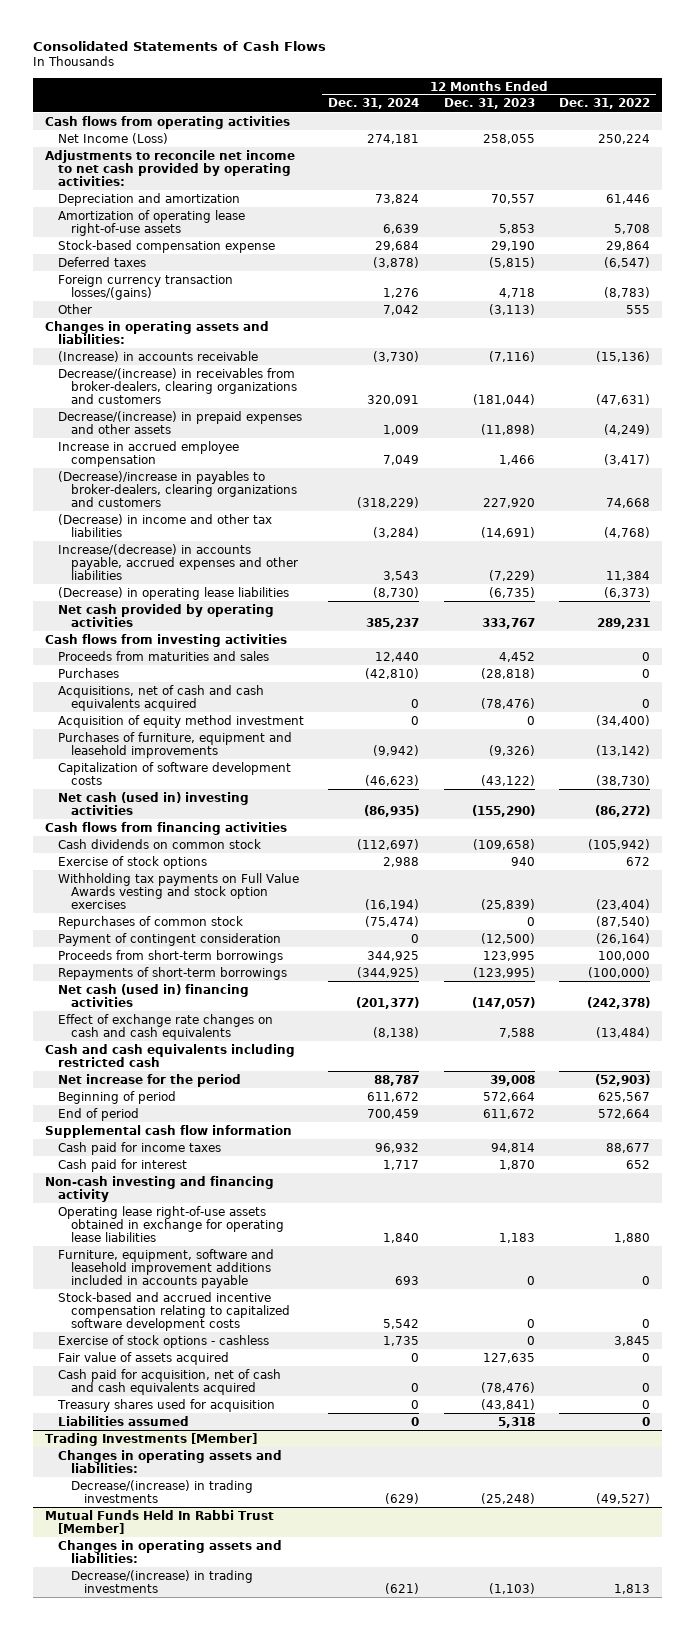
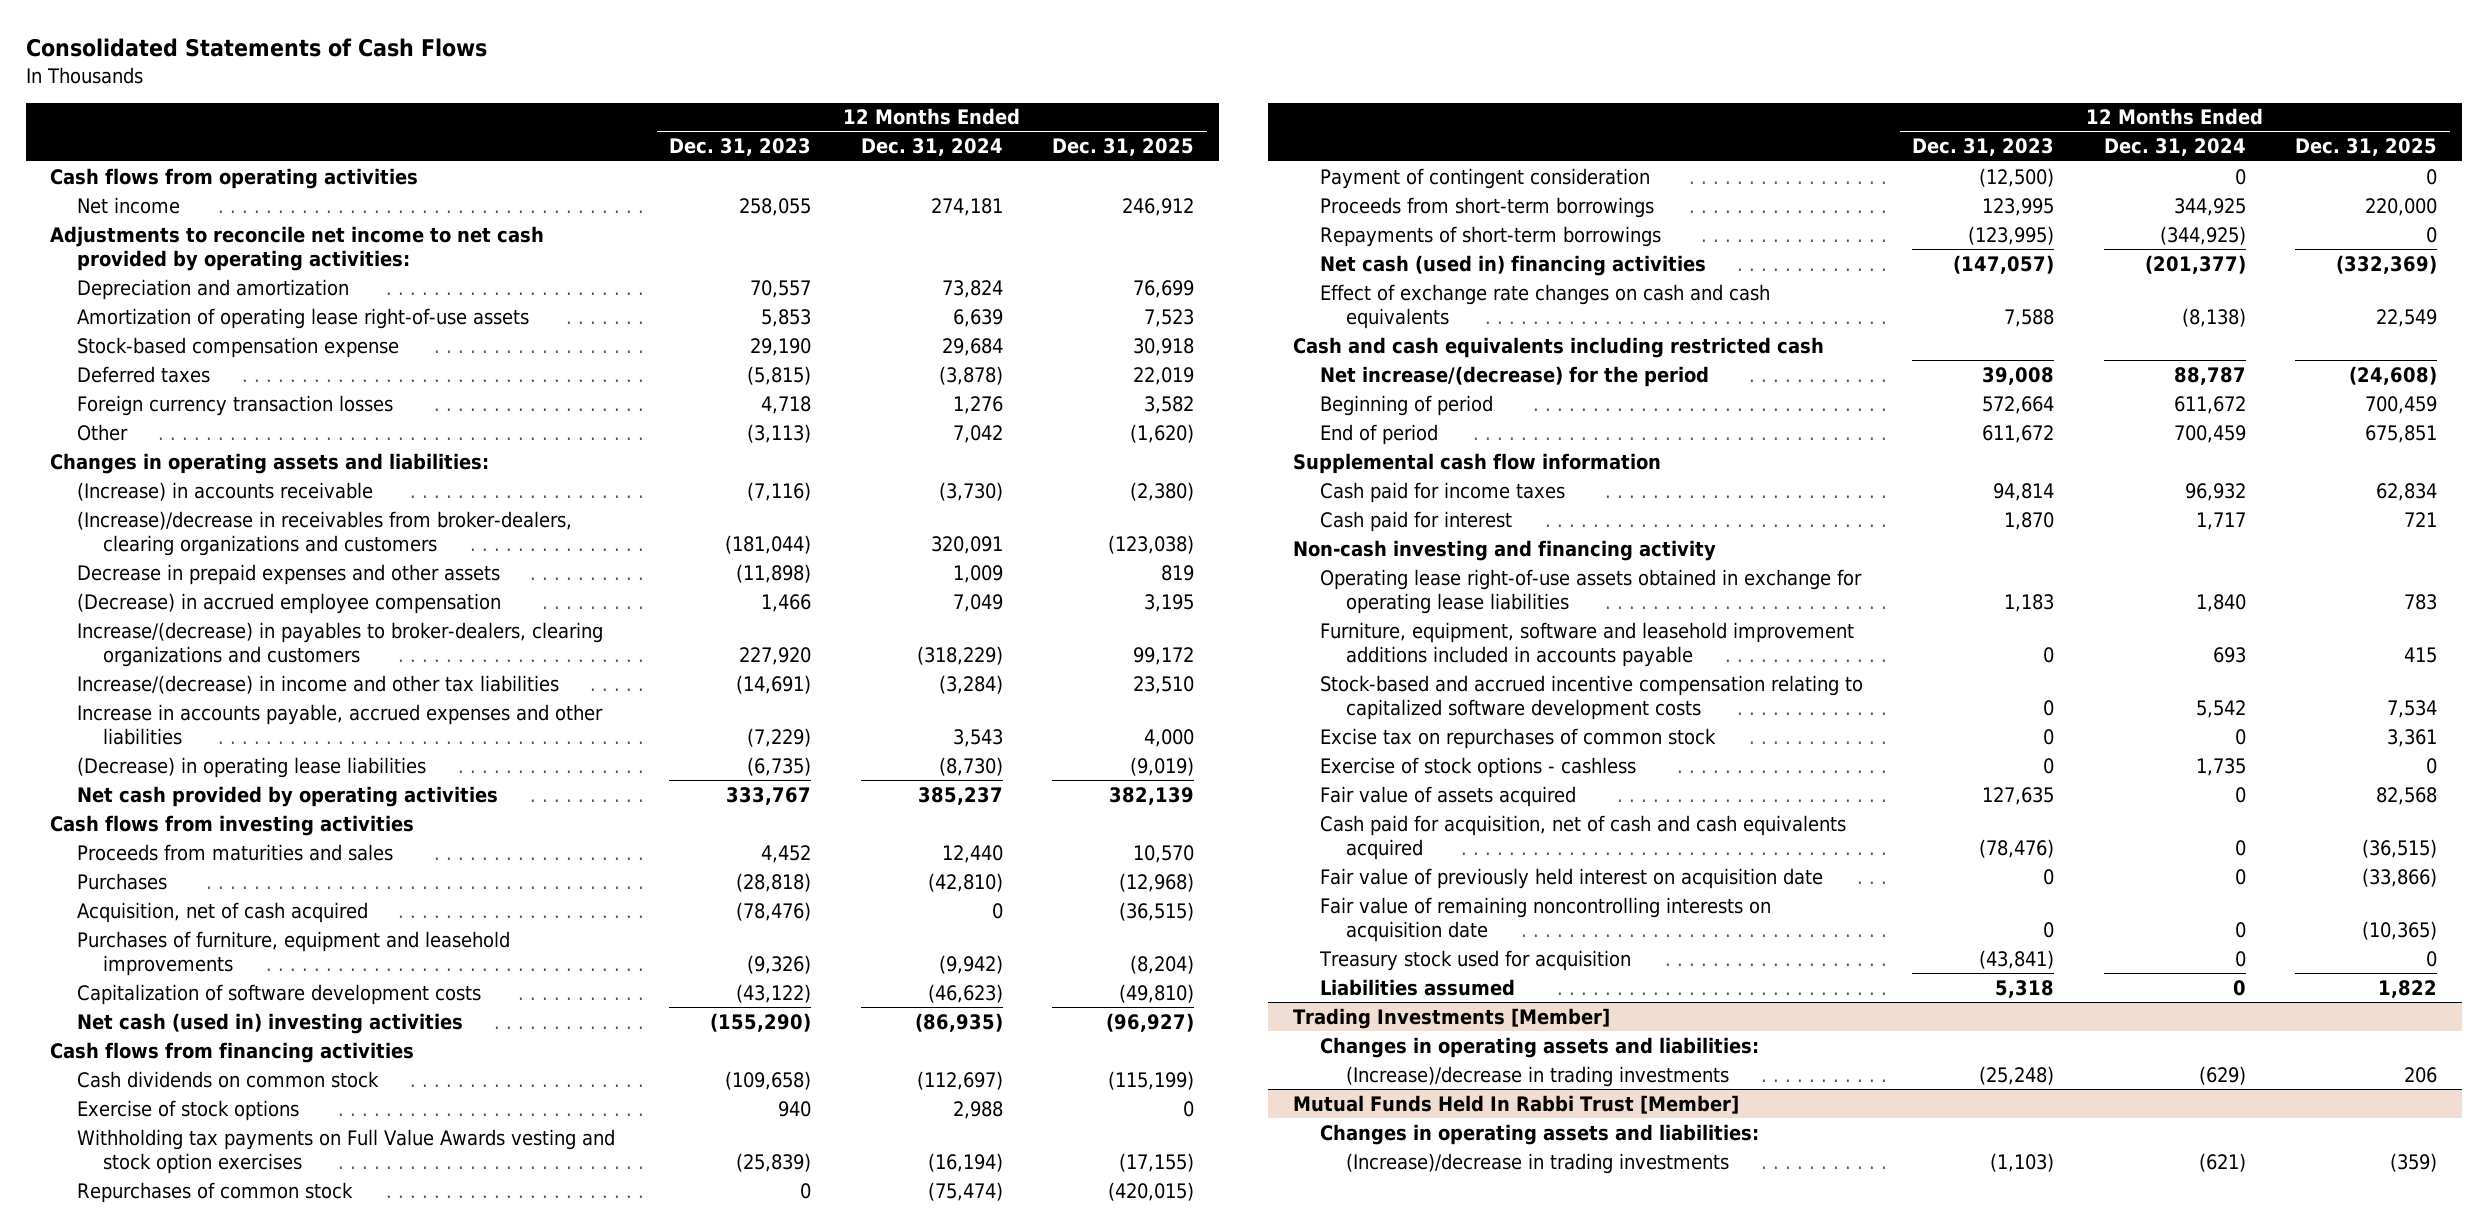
- | 12 Months Ended Dec. 31, 2024 | 12 Months Ended Dec. 31, 2023 | 12 Months Ended Dec. 31, 2022
+ | 12 Months Ended Dec. 31, 2023 | 12 Months Ended Dec. 31, 2024 | 12 Months Ended Dec. 31, 2025
- Net Income (Loss) | 274,181 | 258,055 | 250,224
+ Net income | 258,055 | 274,181 | 246,912
- Foreign currency transaction losses/(gains) | 1,276 | 4,718 | (8,783)
+ Foreign currency transaction losses | 4,718 | 1,276 | 3,582
- Decrease/(increase) in receivables from broker-dealers, clearing organizations and customers | 320,091 | (181,044) | (47,631)
- Decrease/(increase) in prepaid expenses and other assets | 1,009 | (11,898) | (4,249)
- Increase in accrued employee compensation | 7,049 | 1,466 | (3,417)
- (Decrease)/increase in payables to broker-dealers, clearing organizations and customers | (318,229) | 227,920 | 74,668
- (Decrease) in income and other tax liabilities | (3,284) | (14,691) | (4,768)
- Increase/(decrease) in accounts payable, accrued expenses and other liabilities | 3,543 | (7,229) | 11,384
+ (Increase)/decrease in receivables from broker-dealers, clearing organizations and customers | (181,044) | 320,091 | (123,038)
+ Decrease in prepaid expenses and other assets | (11,898) | 1,009 | 819
+ (Decrease) in accrued employee compensation | 1,466 | 7,049 | 3,195
+ Increase/(decrease) in payables to broker-dealers, clearing organizations and customers | 227,920 | (318,229) | 99,172
+ Increase/(decrease) in income and other tax liabilities | (14,691) | (3,284) | 23,510
+ Increase in accounts payable, accrued expenses and other liabilities | (7,229) | 3,543 | 4,000
- Acquisitions, net of cash and cash equivalents acquired | 0 | (78,476) | 0
- Acquisition of equity method investment | 0 | 0 | (34,400)
+ Acquisition, net of cash acquired | (78,476) | 0 | (36,515)
- Net increase for the period | 88,787 | 39,008 | (52,903)
+ Net increase/(decrease) for the period | 39,008 | 88,787 | (24,608)
+ Excise tax on repurchases of common stock | 0 | 0 | 3,361
- Treasury shares used for acquisition | 0 | (43,841) | 0
+ Fair value of previously held interest on acquisition date | 0 | 0 | (33,866)
+ Fair value of remaining noncontrolling interests on acquisition date | 0 | 0 | (10,365)
+ Treasury stock used for acquisition | (43,841) | 0 | 0
@ Trading Investments [Member]
- Decrease/(increase) in trading investments | (629) | (25,248) | (49,527)
+ (Increase)/decrease in trading investments | (25,248) | (629) | 206
@ Mutual Funds Held In Rabbi Trust [Member]
- Decrease/(increase) in trading investments | (621) | (1,103) | 1,813
+ (Increase)/decrease in trading investments | (1,103) | (621) | (359)

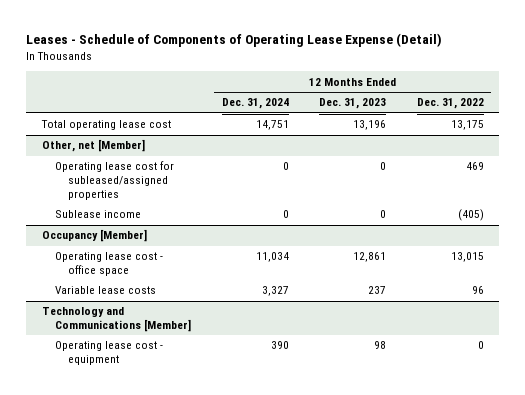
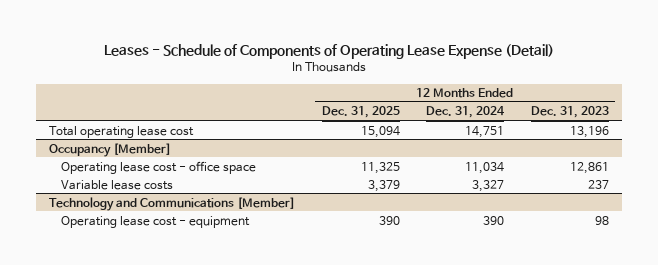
- | 12 Months Ended Dec. 31, 2024 | 12 Months Ended Dec. 31, 2023 | 12 Months Ended Dec. 31, 2022
+ | 12 Months Ended Dec. 31, 2025 | 12 Months Ended Dec. 31, 2024 | 12 Months Ended Dec. 31, 2023
- Other, net [Member]
- Operating lease cost for subleased/assigned properties | 0 | 0 | 469
- Sublease income | 0 | 0 | (405)

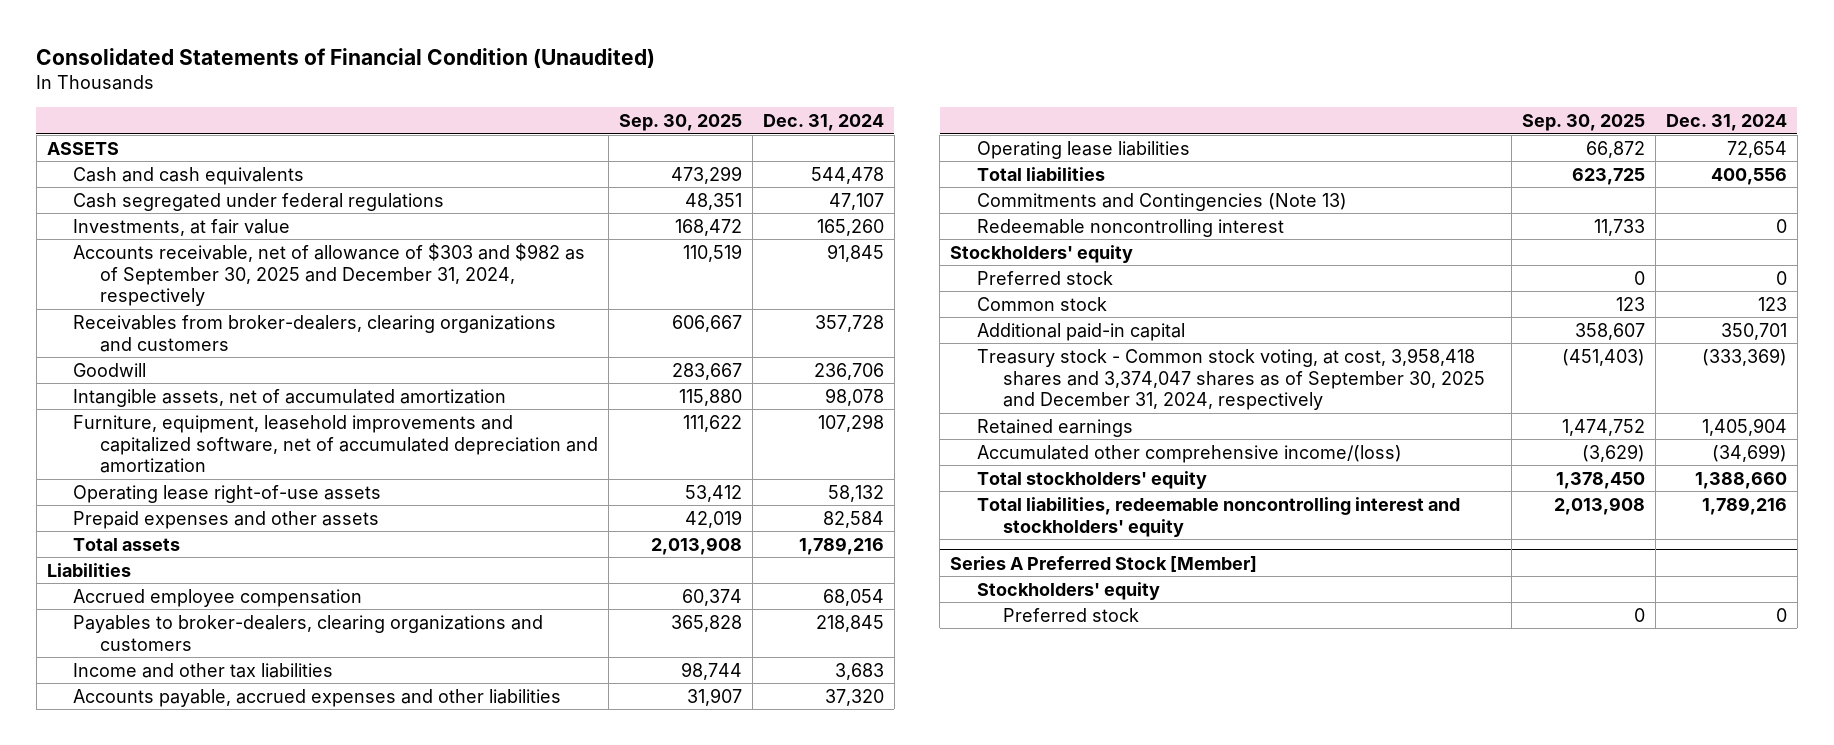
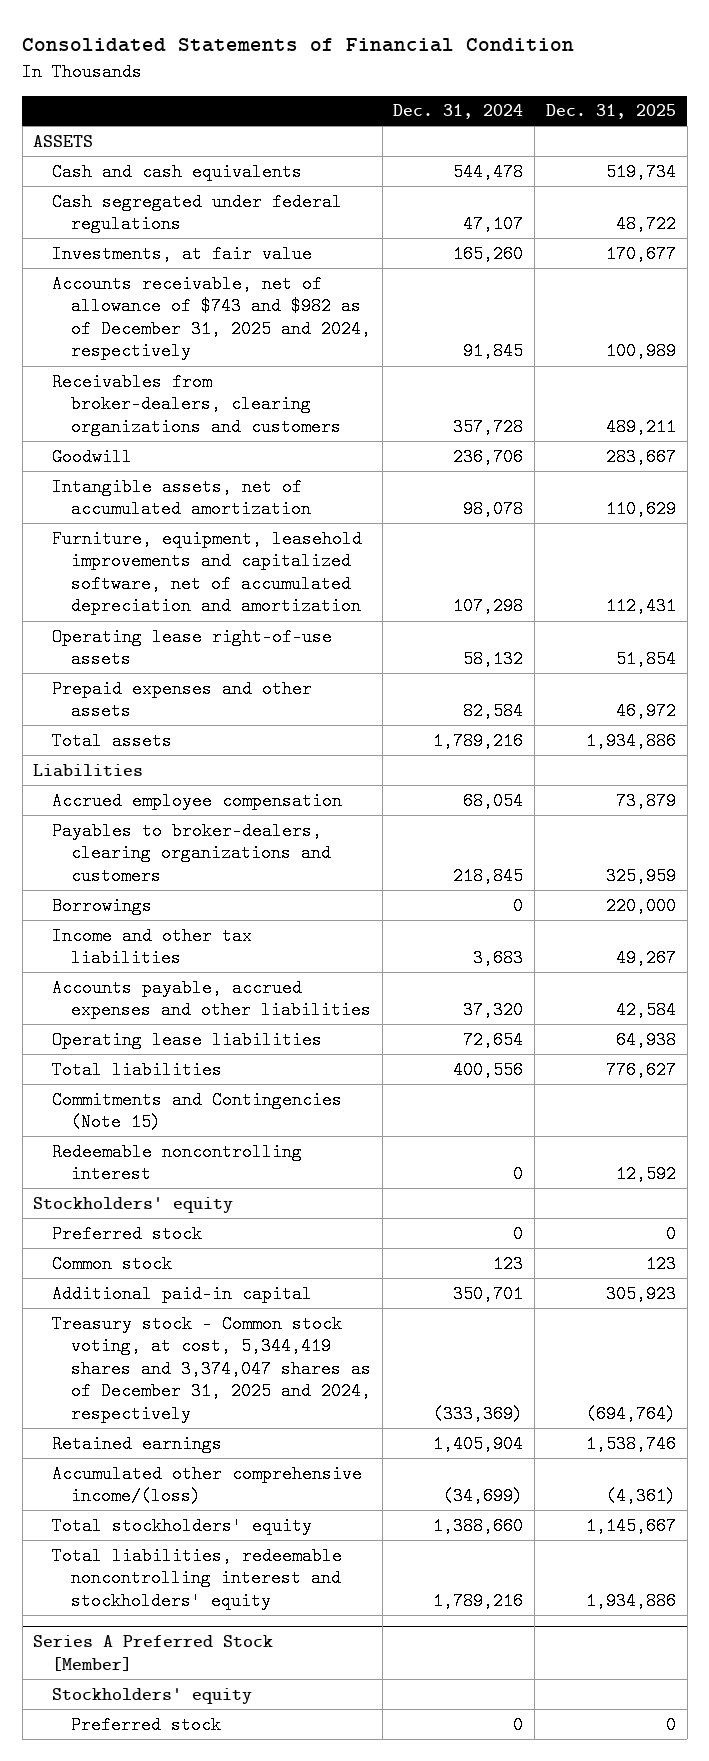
- Consolidated Statements of Financial Condition (Unaudited)
+ Consolidated Statements of Financial Condition
- | Sep. 30, 2025 | Dec. 31, 2024
+ | Dec. 31, 2024 | Dec. 31, 2025
- Accounts receivable, net of allowance of $303 and $982 as of September 30, 2025 and December 31, 2024, respectively | 110,519 | 91,845
+ Accounts receivable, net of allowance of $743 and $982 as of December 31, 2025 and 2024, respectively | 91,845 | 100,989
+ Borrowings | 0 | 220,000
- Commitments and Contingencies (Note 13)
+ Commitments and Contingencies (Note 15)
- Treasury stock - Common stock voting, at cost, 3,958,418 shares and 3,374,047 shares as of September 30, 2025 and December 31, 2024, respectively | (451,403) | (333,369)
+ Treasury stock - Common stock voting, at cost, 5,344,419 shares and 3,374,047 shares as of December 31, 2025 and 2024, respectively | (333,369) | (694,764)

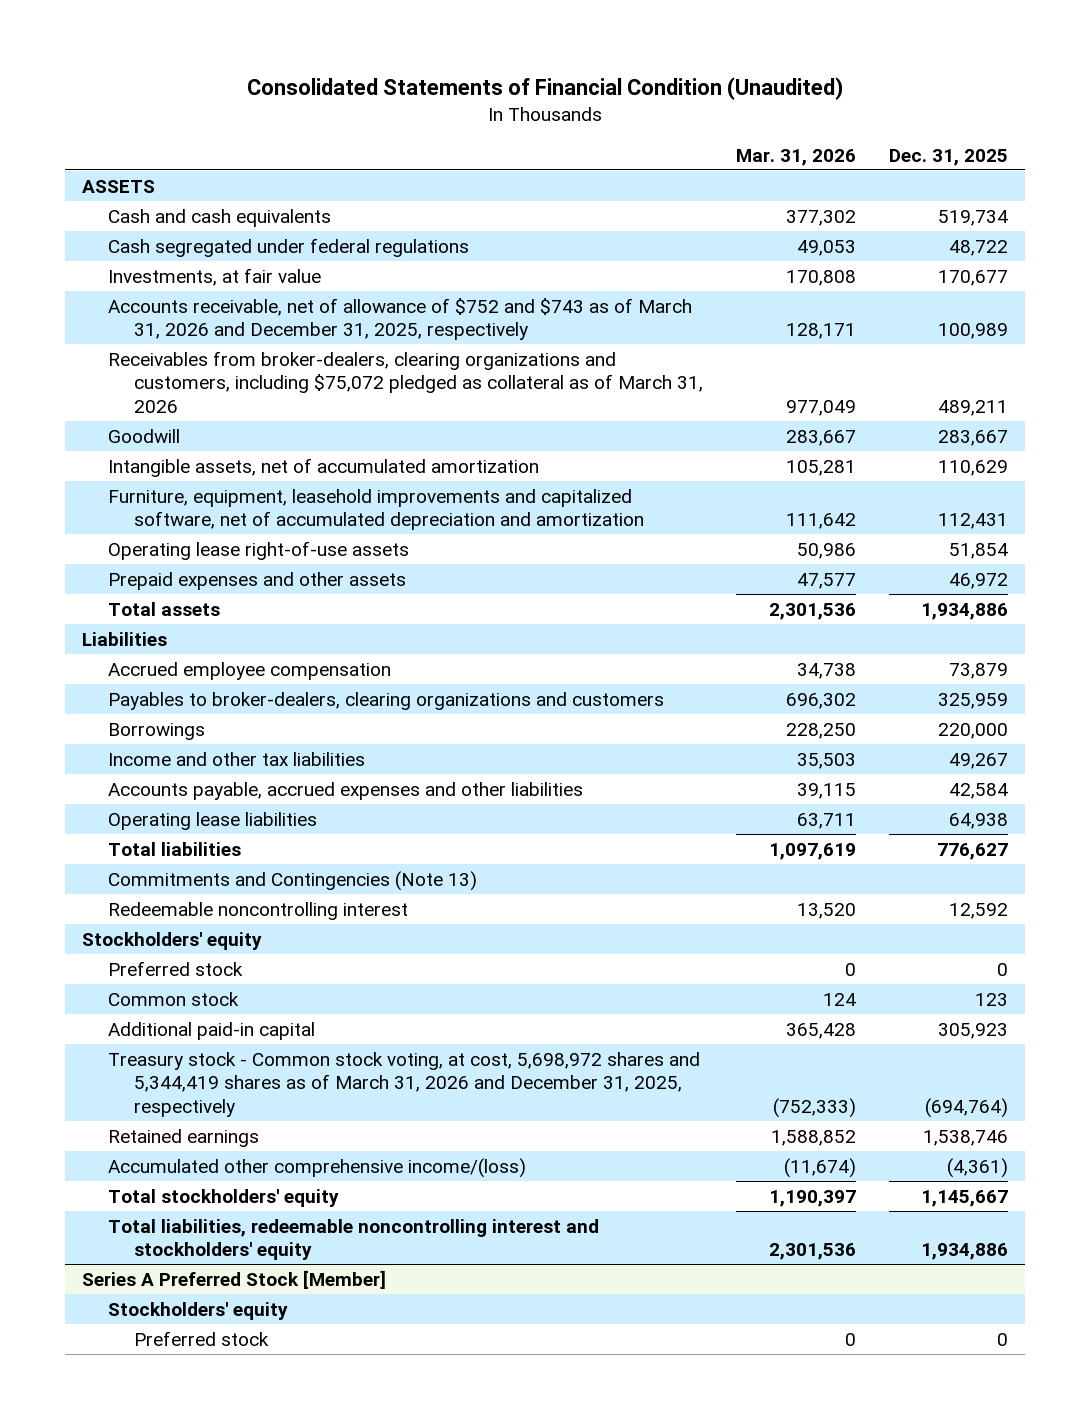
- Consolidated Statements of Financial Condition
+ Consolidated Statements of Financial Condition (Unaudited)
- | Dec. 31, 2024 | Dec. 31, 2025
+ | Mar. 31, 2026 | Dec. 31, 2025
- Accounts receivable, net of allowance of $743 and $982 as of December 31, 2025 and 2024, respectively | 91,845 | 100,989
- Receivables from broker-dealers, clearing organizations and customers | 357,728 | 489,211
+ Accounts receivable, net of allowance of $752 and $743 as of March 31, 2026 and December 31, 2025, respectively | 128,171 | 100,989
+ Receivables from broker-dealers, clearing organizations and customers, including $75,072 pledged as collateral as of March 31, 2026 | 977,049 | 489,211
- Commitments and Contingencies (Note 15)
+ Commitments and Contingencies (Note 13)
- Treasury stock - Common stock voting, at cost, 5,344,419 shares and 3,374,047 shares as of December 31, 2025 and 2024, respectively | (333,369) | (694,764)
+ Treasury stock - Common stock voting, at cost, 5,698,972 shares and 5,344,419 shares as of March 31, 2026 and December 31, 2025, respectively | (752,333) | (694,764)

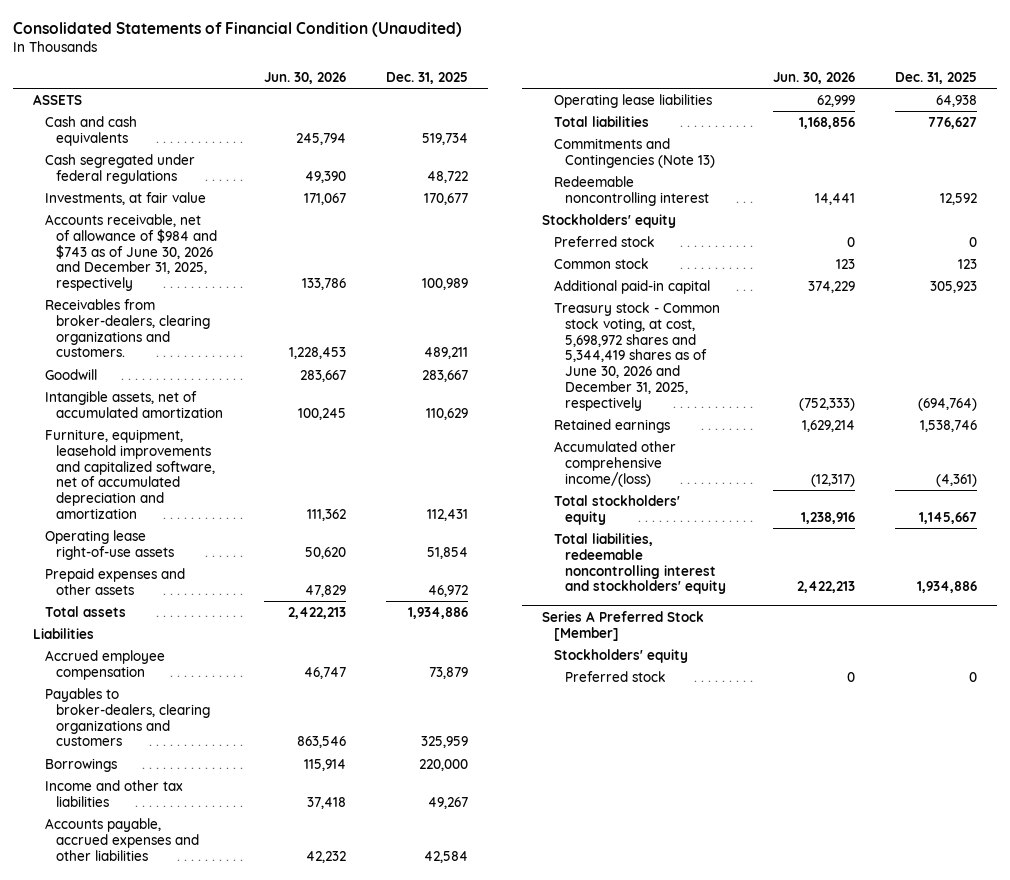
- | Mar. 31, 2026 | Dec. 31, 2025
+ | Jun. 30, 2026 | Dec. 31, 2025
- Accounts receivable, net of allowance of $752 and $743 as of March 31, 2026 and December 31, 2025, respectively | 128,171 | 100,989
- Receivables from broker-dealers, clearing organizations and customers, including $75,072 pledged as collateral as of March 31, 2026 | 977,049 | 489,211
+ Accounts receivable, net of allowance of $984 and $743 as of June 30, 2026 and December 31, 2025, respectively | 133,786 | 100,989
+ Receivables from broker-dealers, clearing organizations and customers. | 1,228,453 | 489,211
- Treasury stock - Common stock voting, at cost, 5,698,972 shares and 5,344,419 shares as of March 31, 2026 and December 31, 2025, respectively | (752,333) | (694,764)
+ Treasury stock - Common stock voting, at cost, 5,698,972 shares and 5,344,419 shares as of June 30, 2026 and December 31, 2025, respectively | (752,333) | (694,764)

